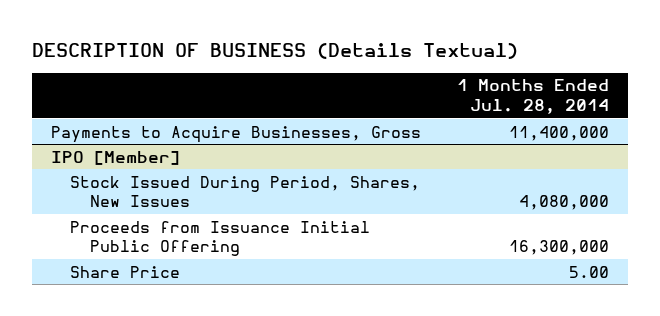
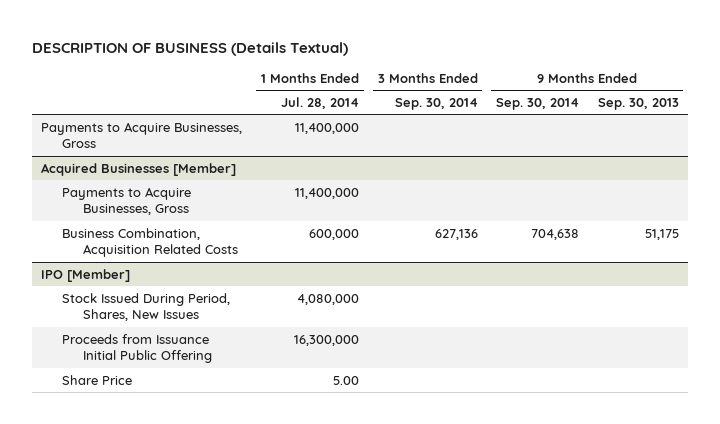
- | 1 Months Ended Jul. 28, 2014
+ | 1 Months Ended Jul. 28, 2014 | 3 Months Ended Sep. 30, 2014 | 9 Months Ended Sep. 30, 2014 | 9 Months Ended Sep. 30, 2013
+ Acquired Businesses [Member]
+ Payments to Acquire Businesses, Gross | 11,400,000 | | |
+ Business Combination, Acquisition Related Costs | 600,000 | 627,136 | 704,638 | 51,175

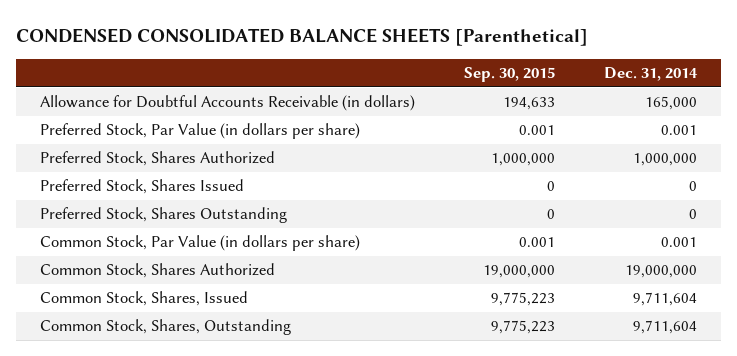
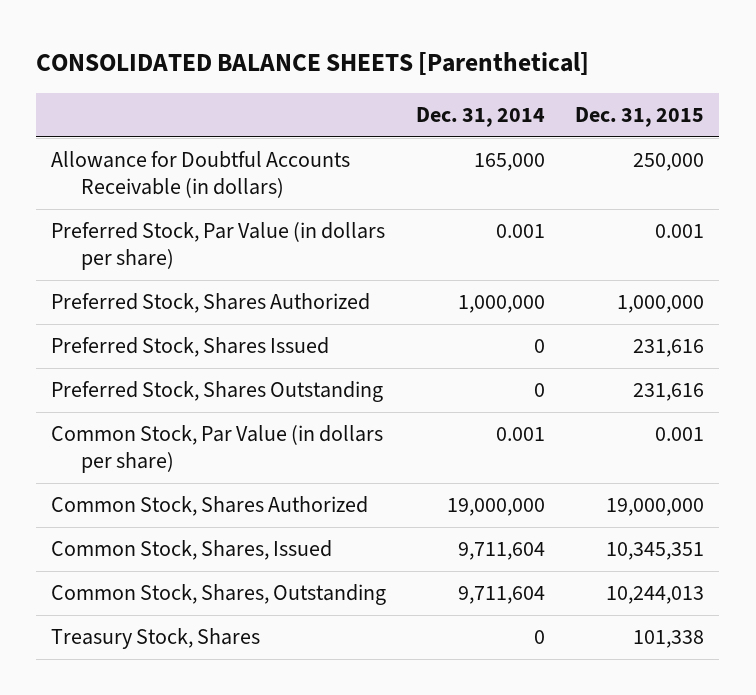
- CONDENSED CONSOLIDATED BALANCE SHEETS [Parenthetical]
+ CONSOLIDATED BALANCE SHEETS [Parenthetical]
- | Sep. 30, 2015 | Dec. 31, 2014
+ | Dec. 31, 2014 | Dec. 31, 2015
+ Treasury Stock, Shares | 0 | 101,338

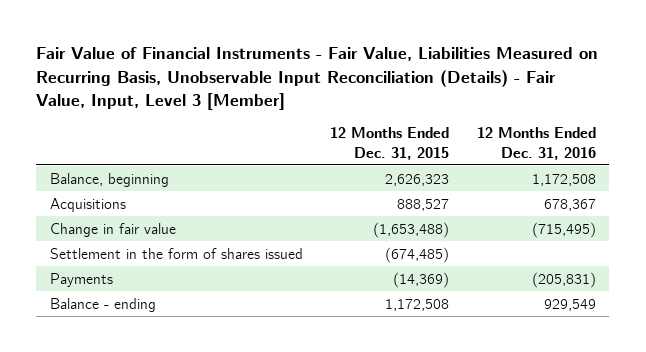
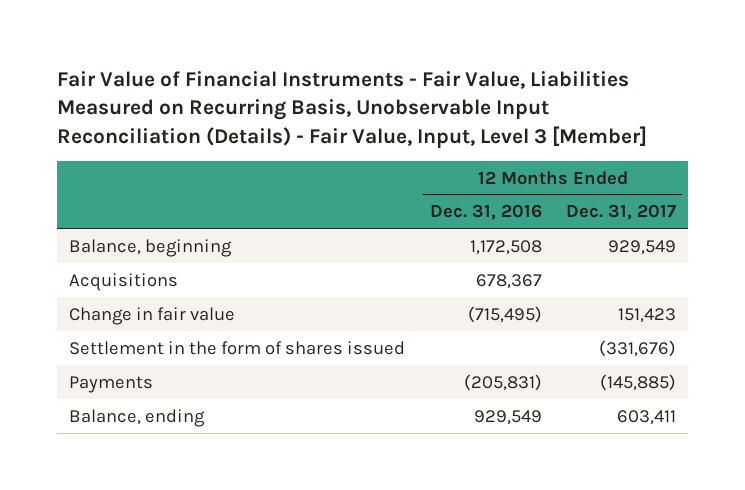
- | 12 Months Ended Dec. 31, 2015 | 12 Months Ended Dec. 31, 2016
+ | 12 Months Ended Dec. 31, 2016 | 12 Months Ended Dec. 31, 2017
- Balance - ending | 1,172,508 | 929,549
+ Balance, ending | 929,549 | 603,411

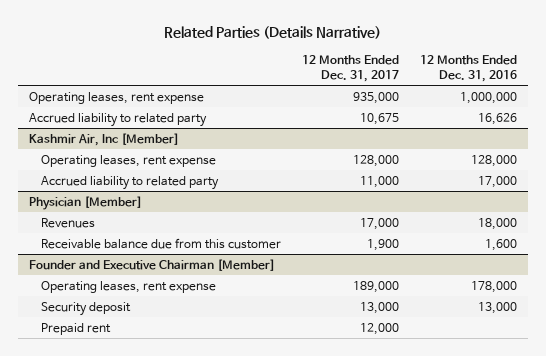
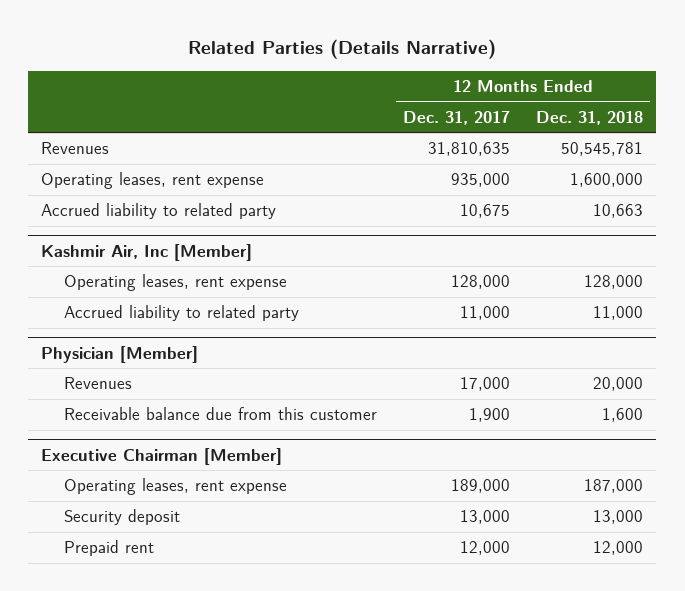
- | 12 Months Ended Dec. 31, 2017 | 12 Months Ended Dec. 31, 2016
+ | 12 Months Ended Dec. 31, 2017 | 12 Months Ended Dec. 31, 2018
+ Revenues | 31,810,635 | 50,545,781
- Founder and Executive Chairman [Member]
+ Executive Chairman [Member]

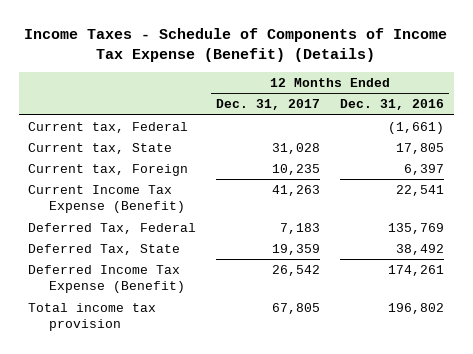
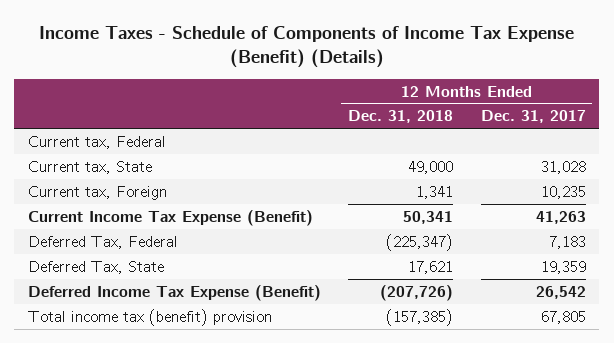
- | 12 Months Ended Dec. 31, 2017 | 12 Months Ended Dec. 31, 2016
+ | 12 Months Ended Dec. 31, 2018 | 12 Months Ended Dec. 31, 2017
- Total income tax provision | 67,805 | 196,802
+ Total income tax (benefit) provision | (157,385) | 67,805

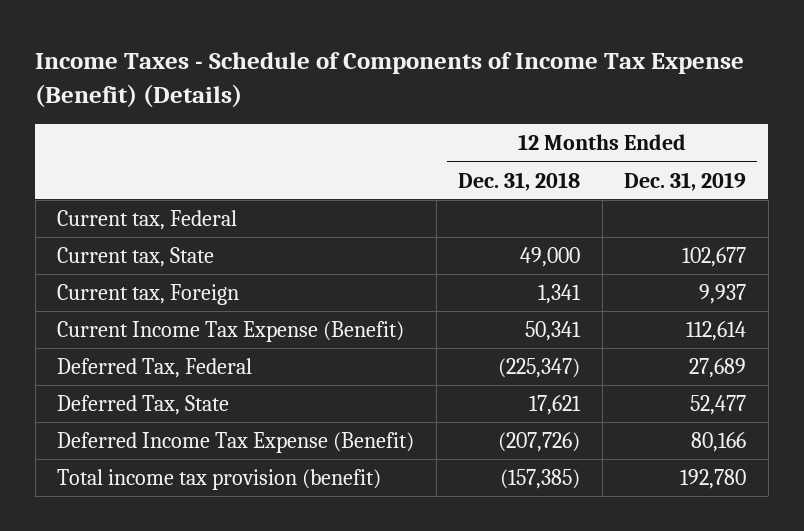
- | 12 Months Ended Dec. 31, 2018 | 12 Months Ended Dec. 31, 2017
+ | 12 Months Ended Dec. 31, 2018 | 12 Months Ended Dec. 31, 2019
- Total income tax (benefit) provision | (157,385) | 67,805
+ Total income tax provision (benefit) | (157,385) | 192,780

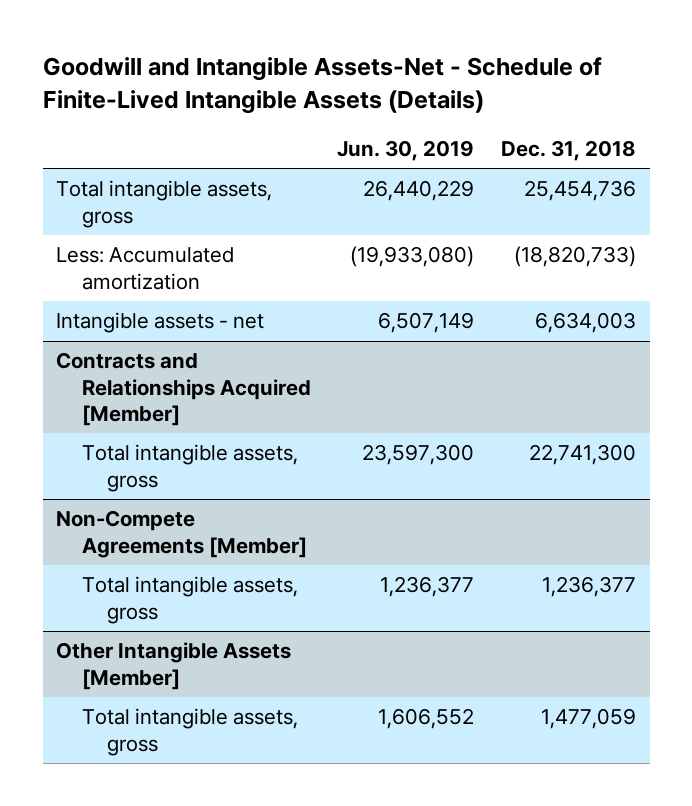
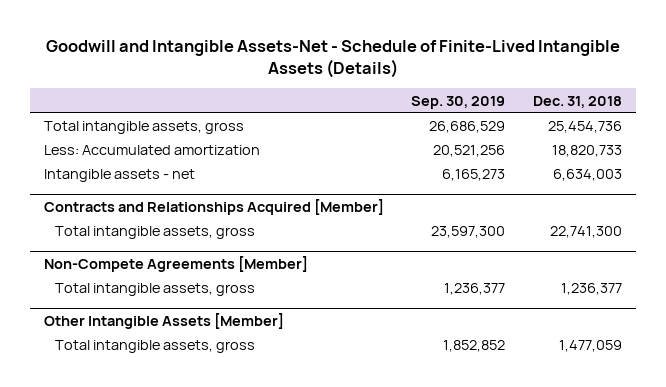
- | Jun. 30, 2019 | Dec. 31, 2018
+ | Sep. 30, 2019 | Dec. 31, 2018
- Less: Accumulated amortization | (19,933,080) | (18,820,733)
+ Less: Accumulated amortization | 20,521,256 | 18,820,733

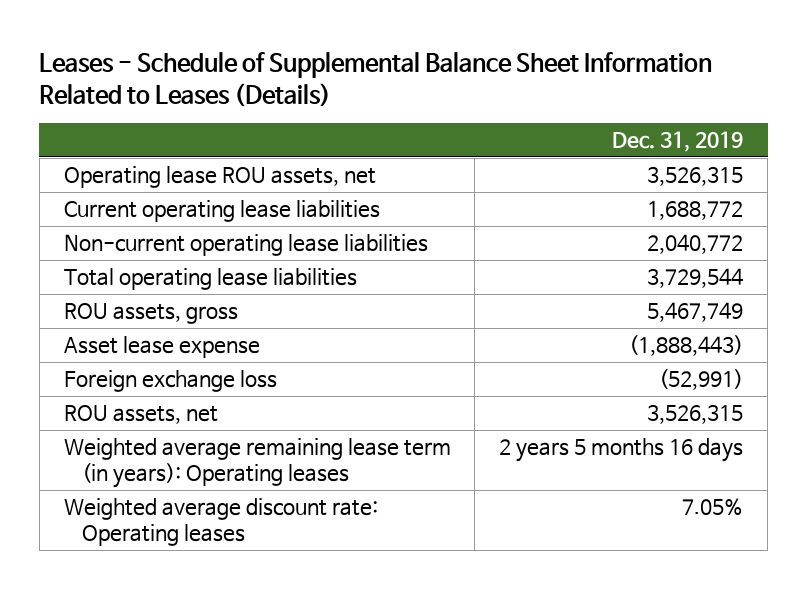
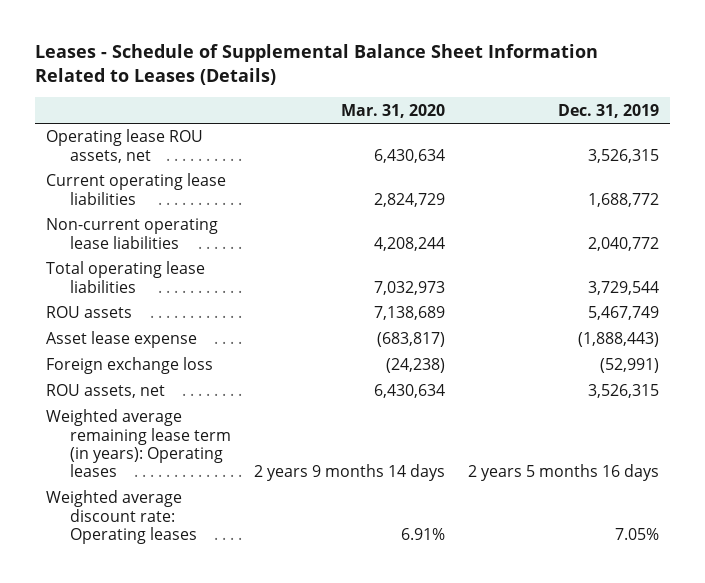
- | Dec. 31, 2019
+ | Mar. 31, 2020 | Dec. 31, 2019
- ROU assets, gross | 5,467,749
+ ROU assets | 7,138,689 | 5,467,749

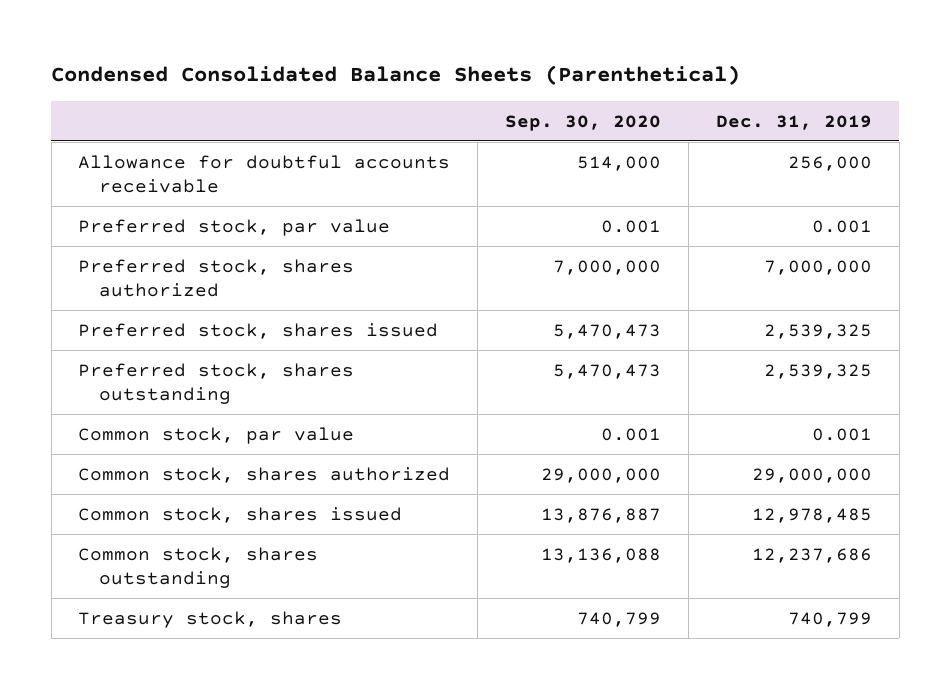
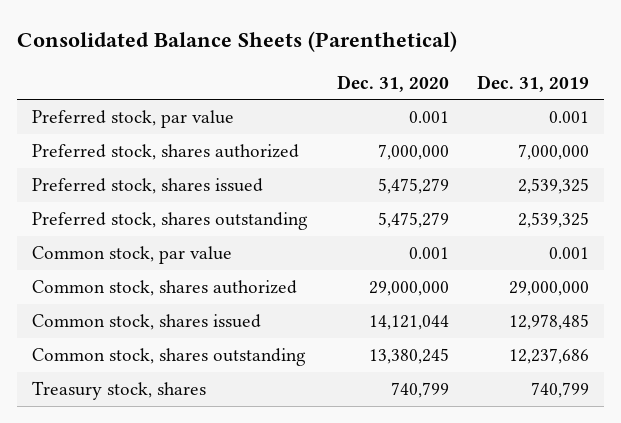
- Condensed Consolidated Balance Sheets (Parenthetical)
+ Consolidated Balance Sheets (Parenthetical)
- | Sep. 30, 2020 | Dec. 31, 2019
+ | Dec. 31, 2020 | Dec. 31, 2019
- Allowance for doubtful accounts receivable | 514,000 | 256,000

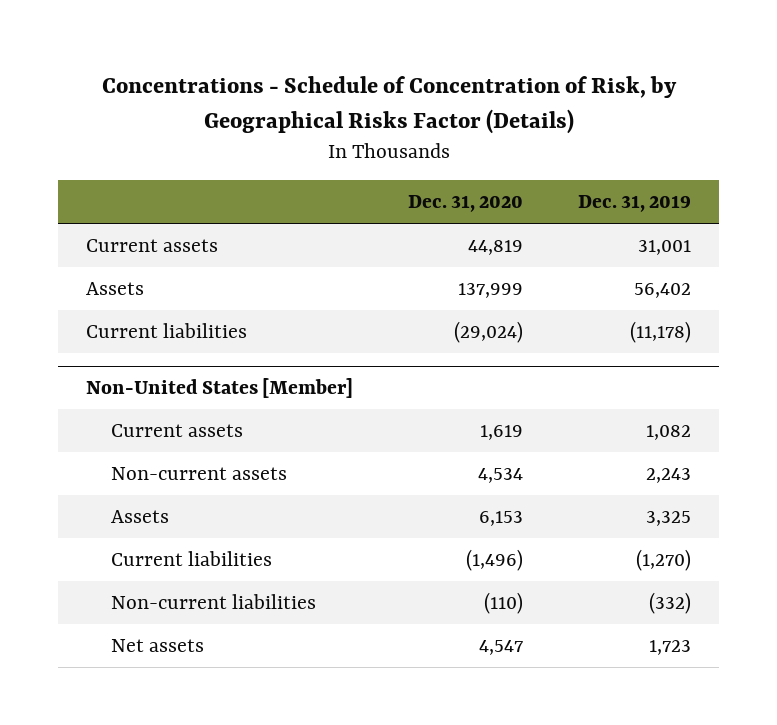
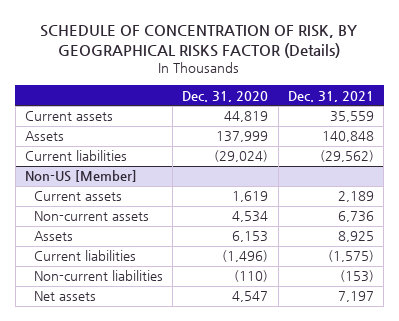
- Concentrations - Schedule of Concentration of Risk, by Geographical Risks Factor (Details)
+ SCHEDULE OF CONCENTRATION OF RISK, BY GEOGRAPHICAL RISKS FACTOR (Details)
- | Dec. 31, 2020 | Dec. 31, 2019
+ | Dec. 31, 2020 | Dec. 31, 2021
- Non-United States [Member]
+ Non-US [Member]

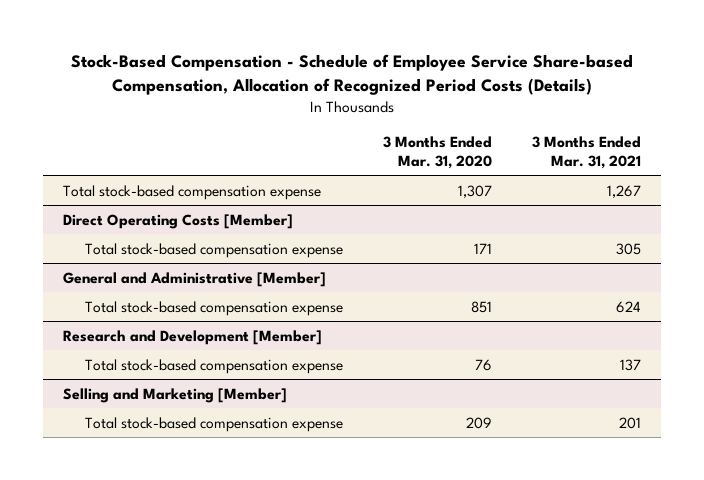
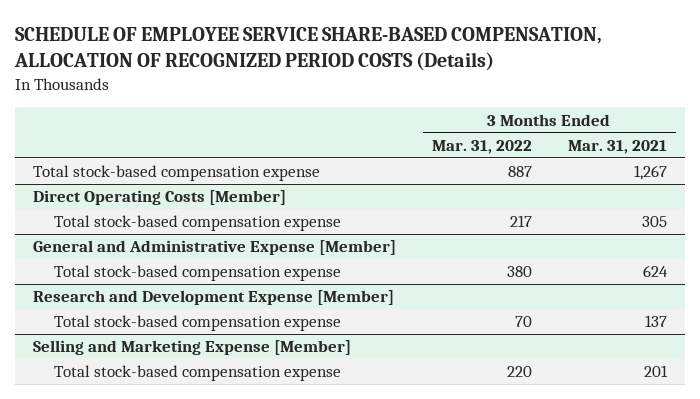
- Stock-Based Compensation - Schedule of Employee Service Share-based Compensation, Allocation of Recognized Period Costs (Details)
+ SCHEDULE OF EMPLOYEE SERVICE SHARE-BASED COMPENSATION, ALLOCATION OF RECOGNIZED PERIOD COSTS (Details)
- | 3 Months Ended Mar. 31, 2020 | 3 Months Ended Mar. 31, 2021
+ | 3 Months Ended Mar. 31, 2022 | 3 Months Ended Mar. 31, 2021
- General and Administrative [Member]
+ General and Administrative Expense [Member]
- Research and Development [Member]
+ Research and Development Expense [Member]
- Selling and Marketing [Member]
+ Selling and Marketing Expense [Member]

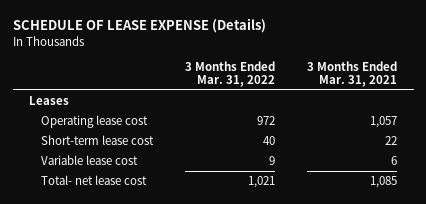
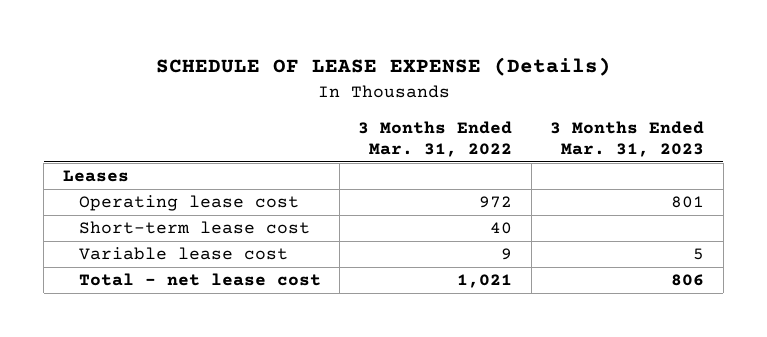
- | 3 Months Ended Mar. 31, 2022 | 3 Months Ended Mar. 31, 2021
+ | 3 Months Ended Mar. 31, 2022 | 3 Months Ended Mar. 31, 2023
- Total- net lease cost | 1,021 | 1,085
+ Total - net lease cost | 1,021 | 806

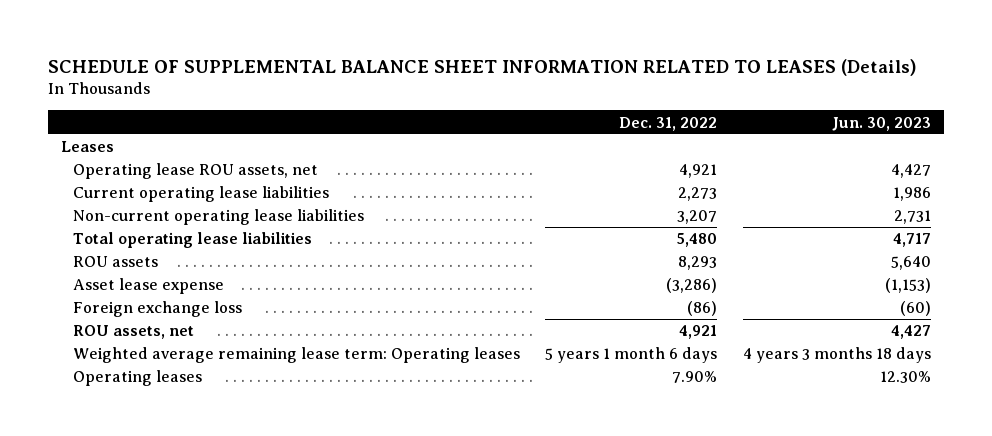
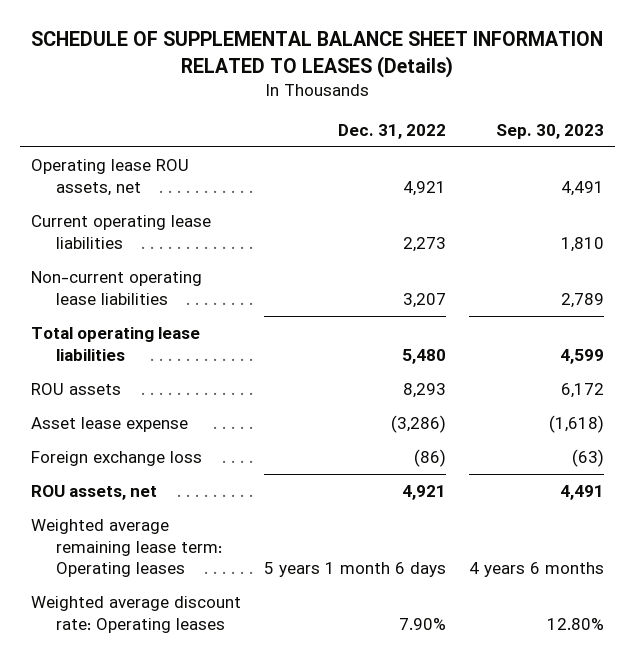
- | Dec. 31, 2022 | Jun. 30, 2023
+ | Dec. 31, 2022 | Sep. 30, 2023
- Leases
- Operating leases | 7.90% | 12.30%
+ Weighted average discount rate: Operating leases | 7.90% | 12.80%

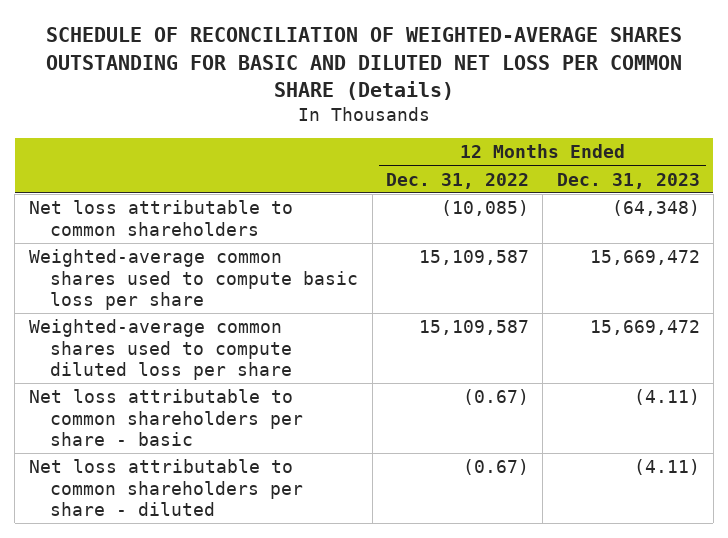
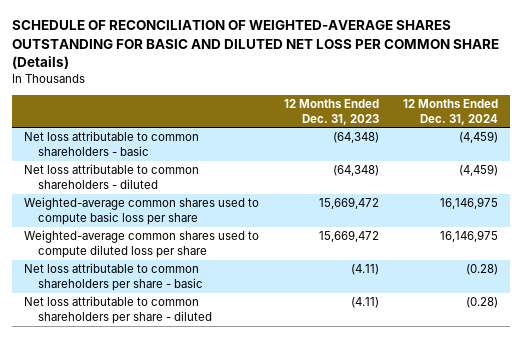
- | 12 Months Ended Dec. 31, 2022 | 12 Months Ended Dec. 31, 2023
+ | 12 Months Ended Dec. 31, 2023 | 12 Months Ended Dec. 31, 2024
- Net loss attributable to common shareholders | (10,085) | (64,348)
+ Net loss attributable to common shareholders - basic | (64,348) | (4,459)
+ Net loss attributable to common shareholders - diluted | (64,348) | (4,459)

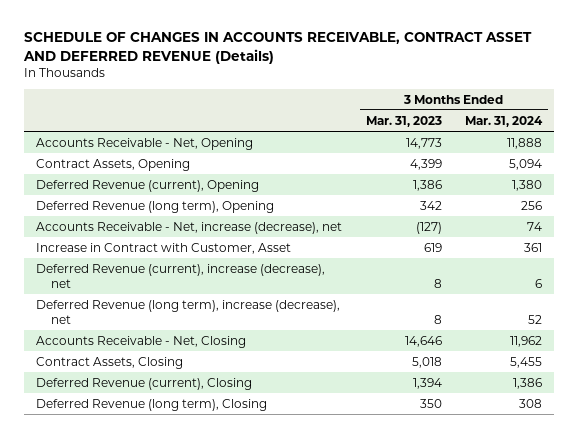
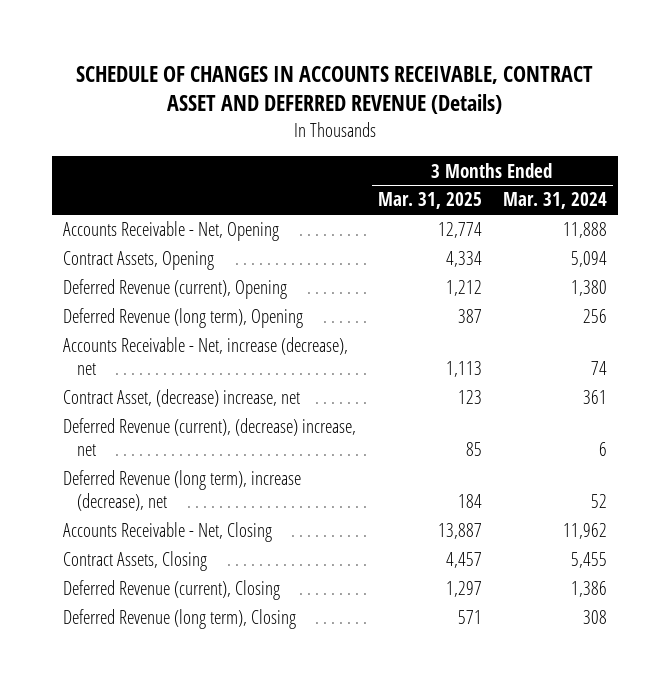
- | 3 Months Ended Mar. 31, 2023 | 3 Months Ended Mar. 31, 2024
+ | 3 Months Ended Mar. 31, 2025 | 3 Months Ended Mar. 31, 2024
- Increase in Contract with Customer, Asset | 619 | 361
- Deferred Revenue (current), increase (decrease), net | 8 | 6
+ Contract Asset, (decrease) increase, net | 123 | 361
+ Deferred Revenue (current), (decrease) increase, net | 85 | 6

